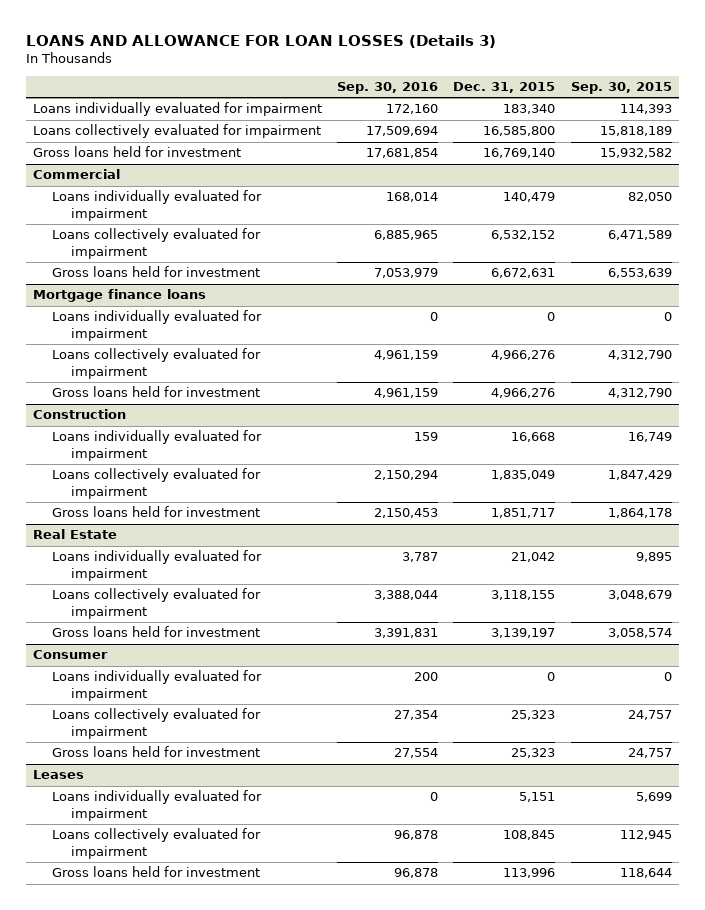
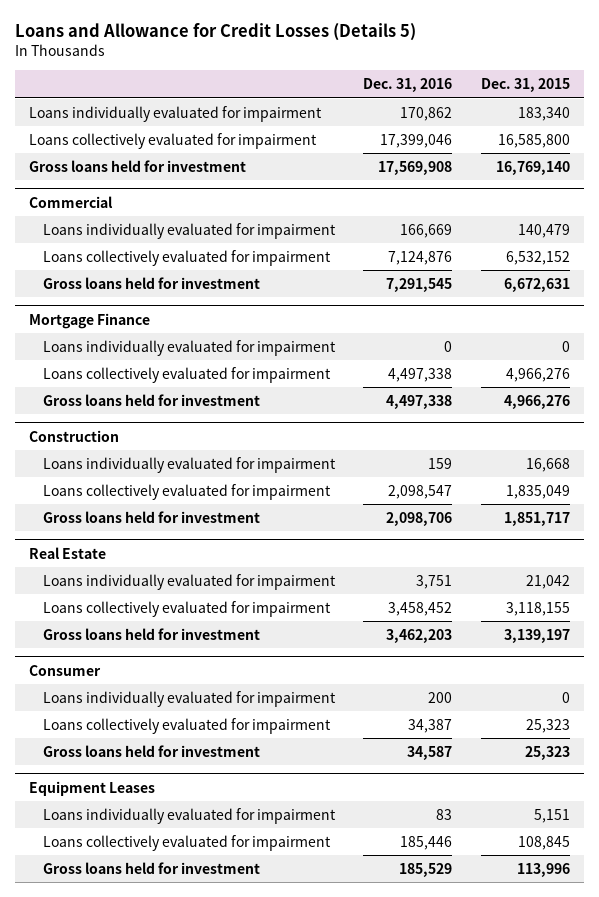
- LOANS AND ALLOWANCE FOR LOAN LOSSES (Details 3)
+ Loans and Allowance for Credit Losses (Details 5)
- | Sep. 30, 2016 | Dec. 31, 2015 | Sep. 30, 2015
+ | Dec. 31, 2016 | Dec. 31, 2015
- Mortgage finance loans
+ Mortgage Finance
- Leases
+ Equipment Leases

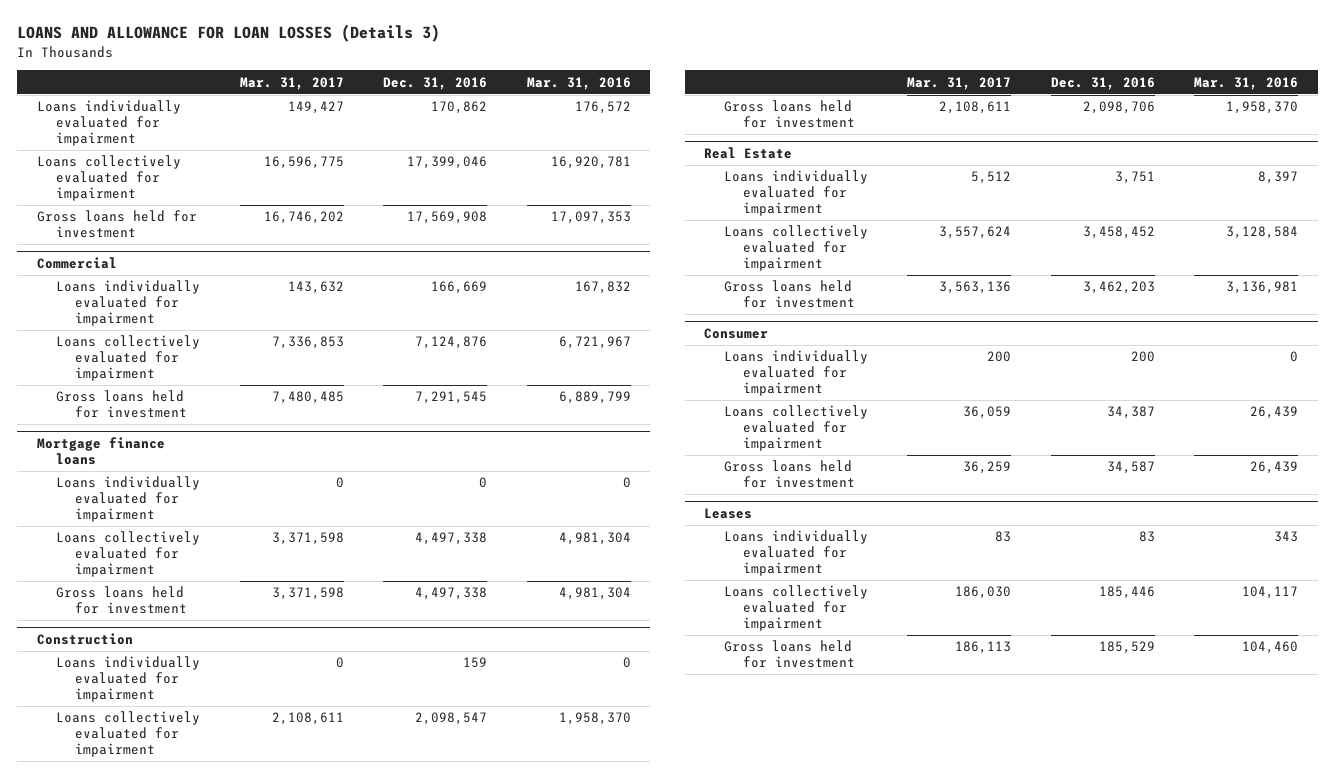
- Loans and Allowance for Credit Losses (Details 5)
+ LOANS AND ALLOWANCE FOR LOAN LOSSES (Details 3)
- | Dec. 31, 2016 | Dec. 31, 2015
+ | Mar. 31, 2017 | Dec. 31, 2016 | Mar. 31, 2016
- Mortgage Finance
+ Mortgage finance loans
- Equipment Leases
+ Leases

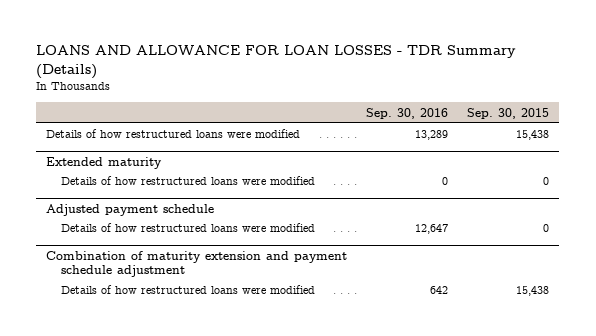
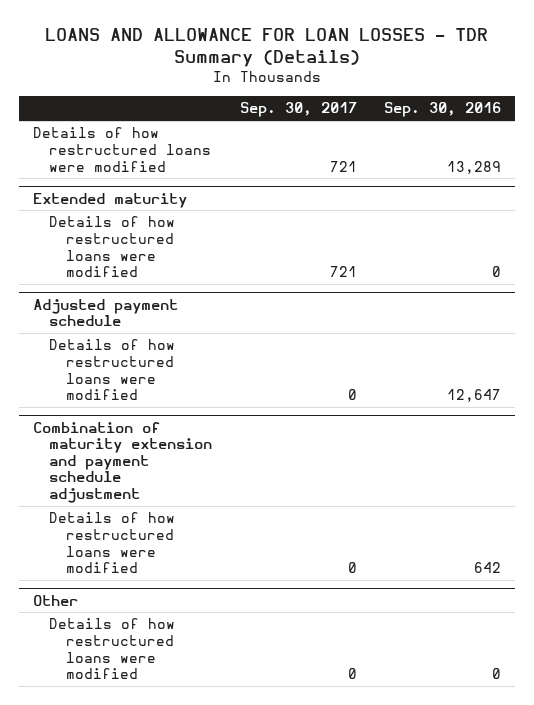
- | Sep. 30, 2016 | Sep. 30, 2015
+ | Sep. 30, 2017 | Sep. 30, 2016
+ Other
+ Details of how restructured loans were modified | 0 | 0

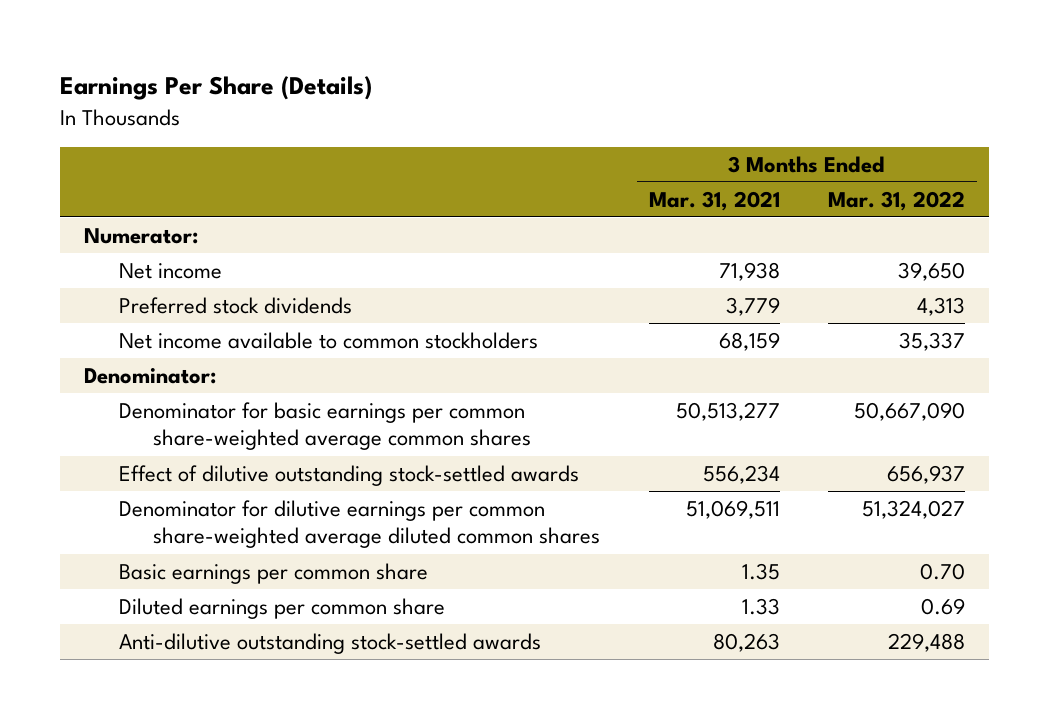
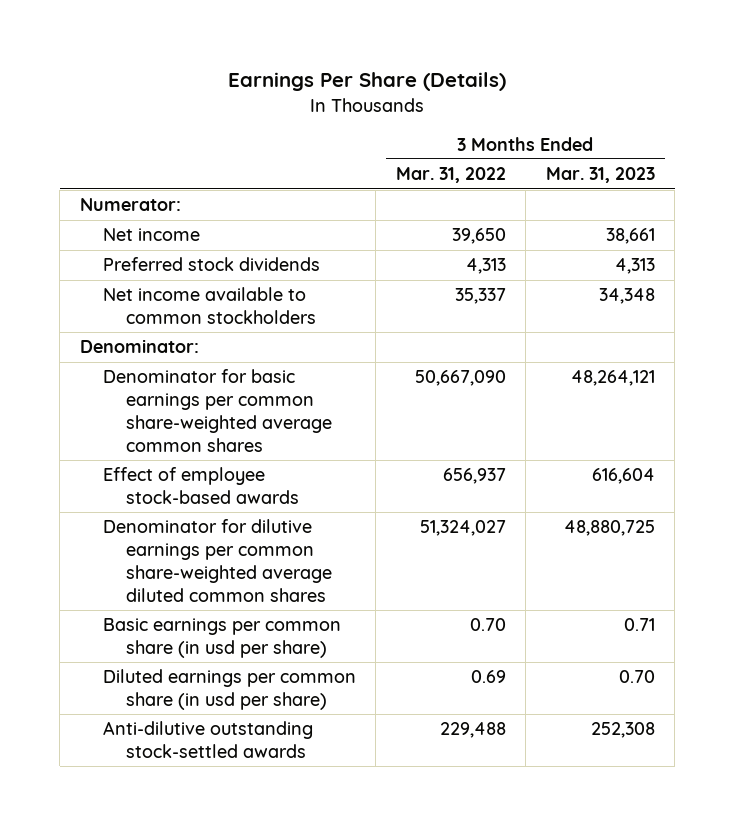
- | 3 Months Ended Mar. 31, 2021 | 3 Months Ended Mar. 31, 2022
+ | 3 Months Ended Mar. 31, 2022 | 3 Months Ended Mar. 31, 2023
- Effect of dilutive outstanding stock-settled awards | 556,234 | 656,937
+ Effect of employee stock-based awards | 656,937 | 616,604
- Basic earnings per common share | 1.35 | 0.70
- Diluted earnings per common share | 1.33 | 0.69
+ Basic earnings per common share (in usd per share) | 0.70 | 0.71
+ Diluted earnings per common share (in usd per share) | 0.69 | 0.70

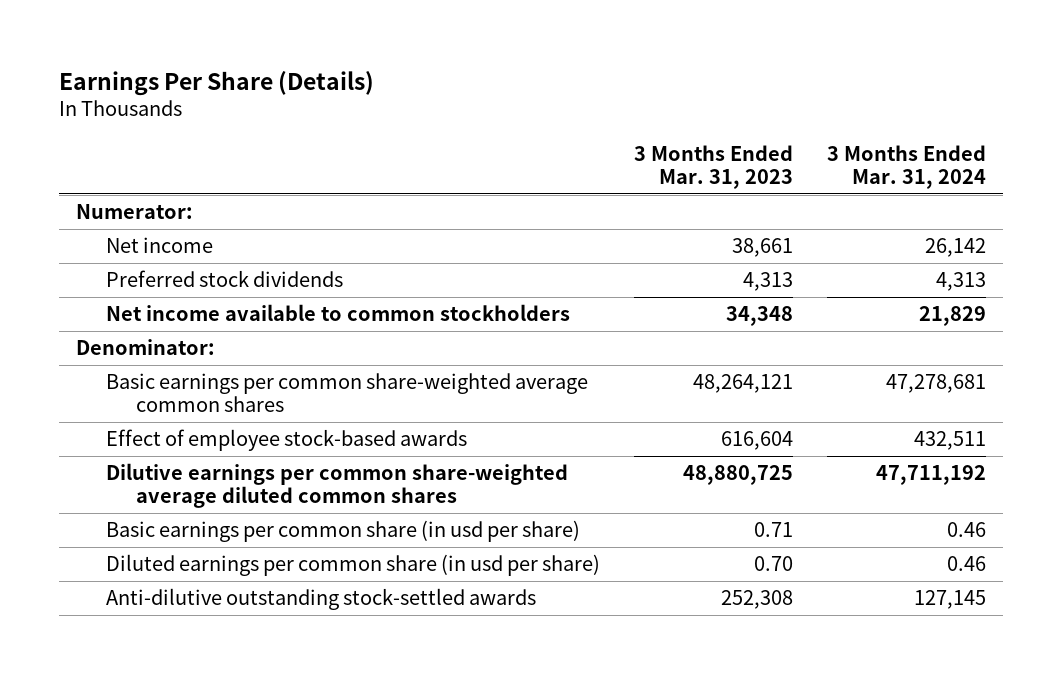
- | 3 Months Ended Mar. 31, 2022 | 3 Months Ended Mar. 31, 2023
+ | 3 Months Ended Mar. 31, 2023 | 3 Months Ended Mar. 31, 2024
- Denominator for basic earnings per common share-weighted average common shares | 50,667,090 | 48,264,121
+ Basic earnings per common share-weighted average common shares | 48,264,121 | 47,278,681
- Denominator for dilutive earnings per common share-weighted average diluted common shares | 51,324,027 | 48,880,725
+ Dilutive earnings per common share-weighted average diluted common shares | 48,880,725 | 47,711,192

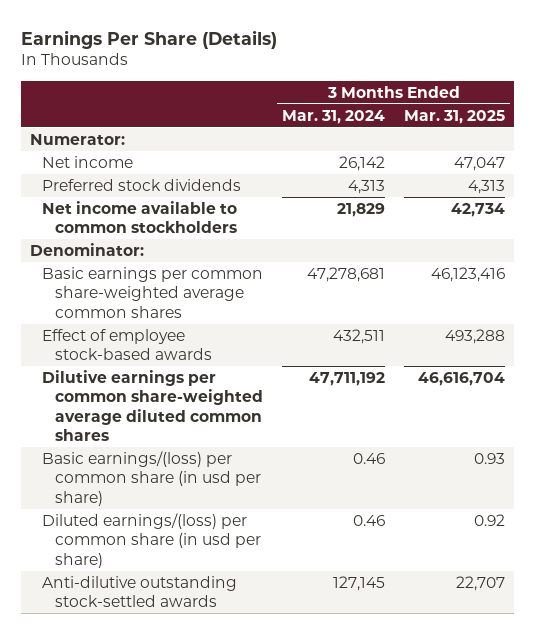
- | 3 Months Ended Mar. 31, 2023 | 3 Months Ended Mar. 31, 2024
+ | 3 Months Ended Mar. 31, 2024 | 3 Months Ended Mar. 31, 2025
- Basic earnings per common share (in usd per share) | 0.71 | 0.46
- Diluted earnings per common share (in usd per share) | 0.70 | 0.46
+ Basic earnings/(loss) per common share (in usd per share) | 0.46 | 0.93
+ Diluted earnings/(loss) per common share (in usd per share) | 0.46 | 0.92

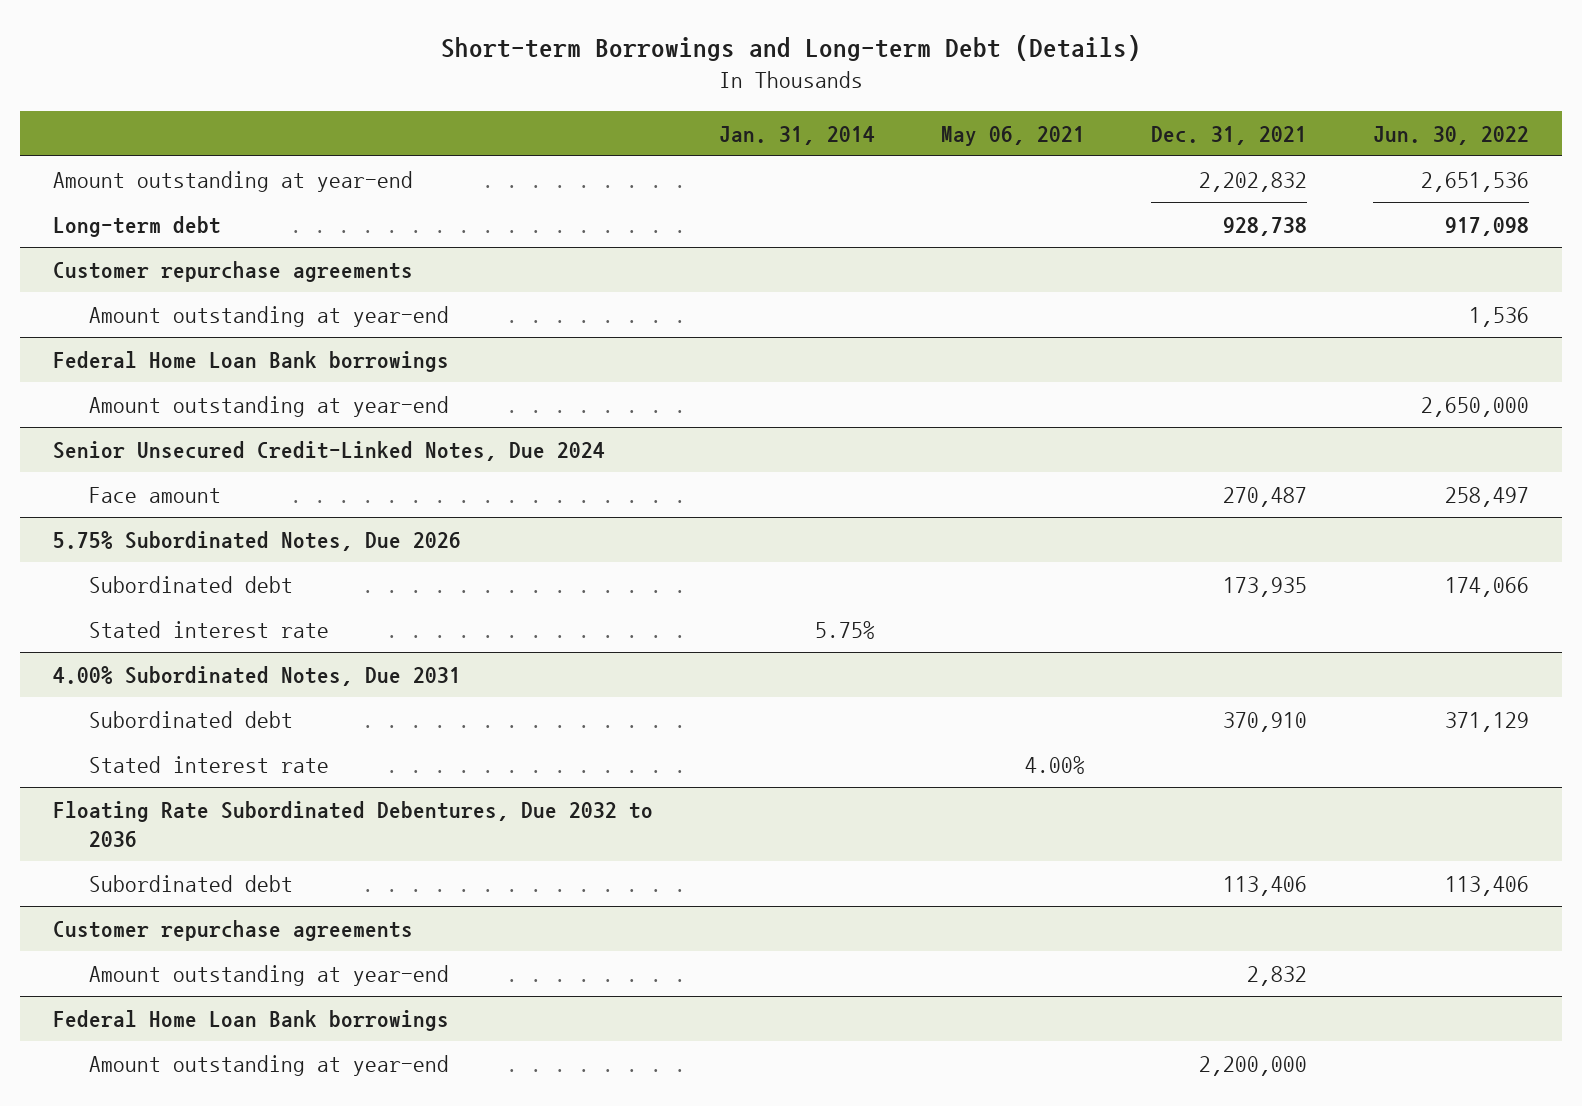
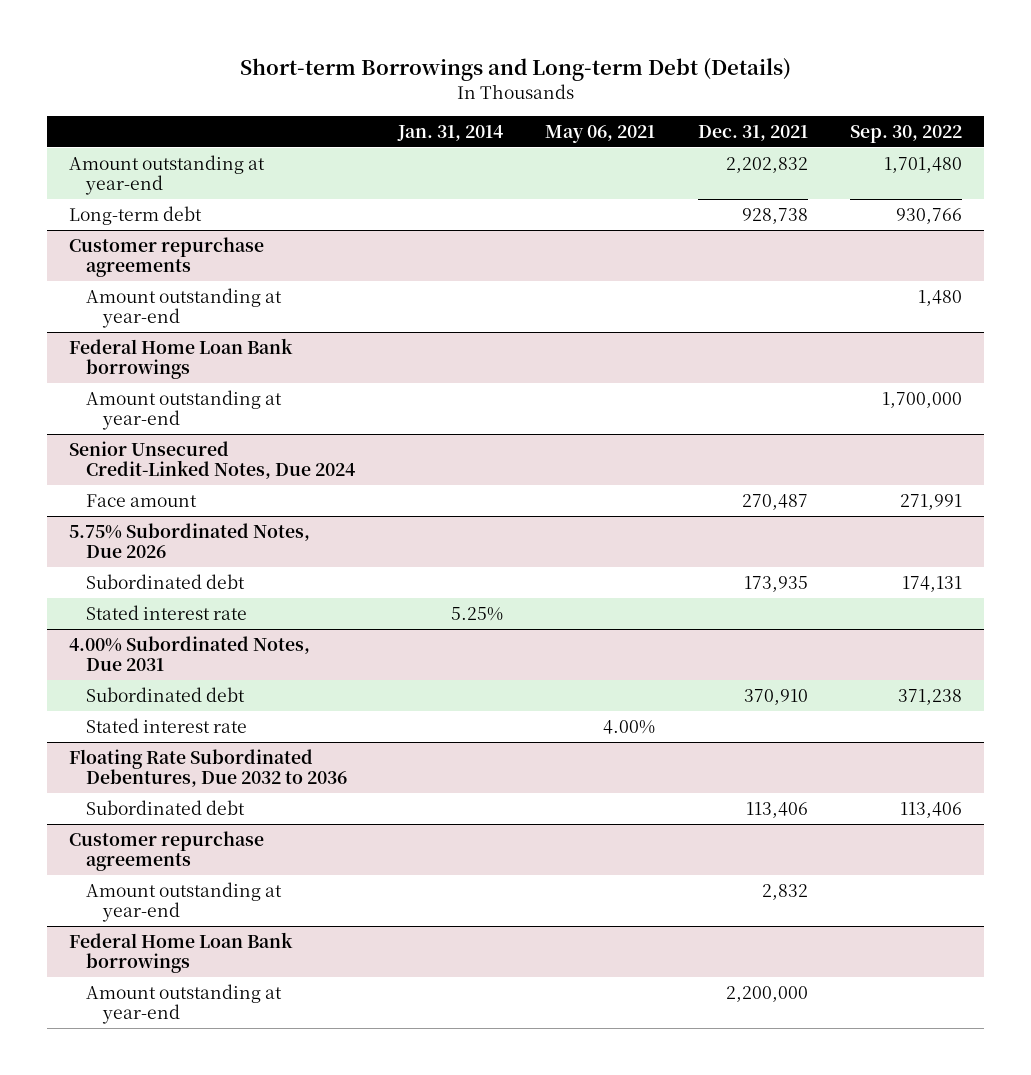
- | Jan. 31, 2014 | May 06, 2021 | Dec. 31, 2021 | Jun. 30, 2022
+ | Jan. 31, 2014 | May 06, 2021 | Dec. 31, 2021 | Sep. 30, 2022
@ 5.75% Subordinated Notes, Due 2026
- Stated interest rate | 5.75% | | |
+ Stated interest rate | 5.25% | | |

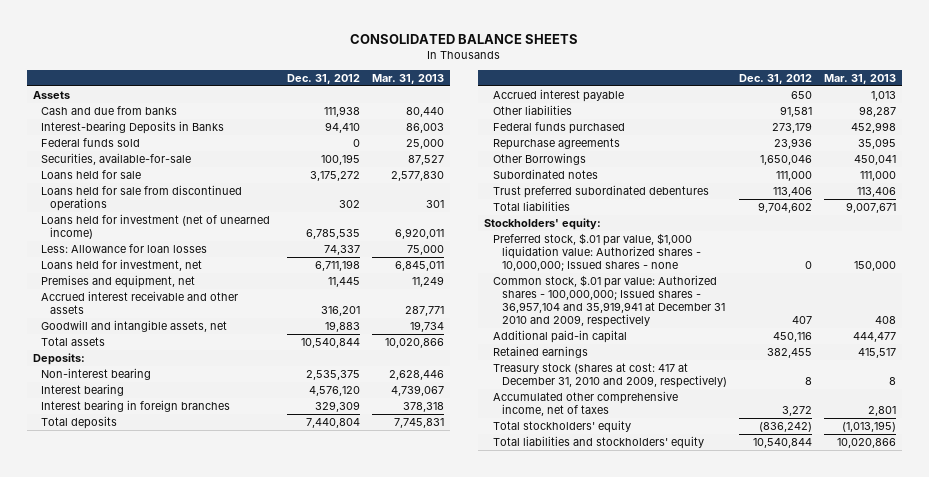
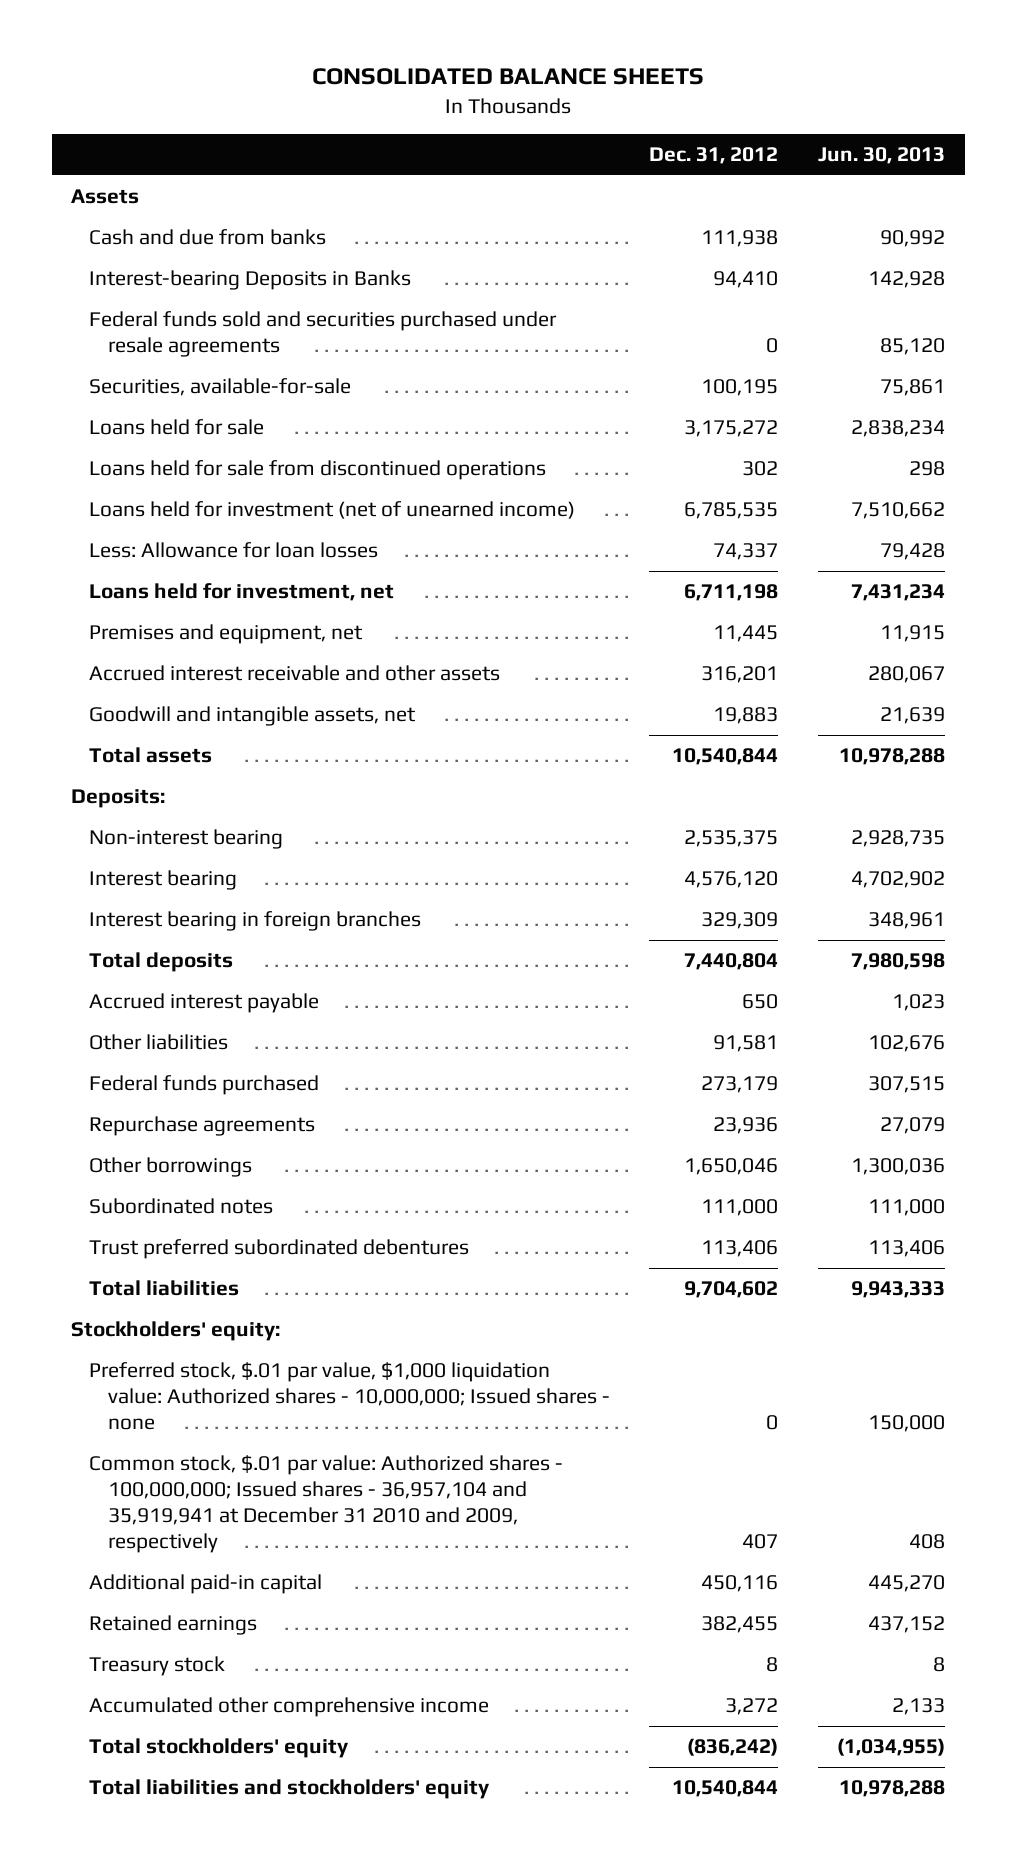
- | Dec. 31, 2012 | Mar. 31, 2013
+ | Dec. 31, 2012 | Jun. 30, 2013
- Federal funds sold | 0 | 25,000
+ Federal funds sold and securities purchased under resale agreements | 0 | 85,120
- Other Borrowings | 1,650,046 | 450,041
+ Other borrowings | 1,650,046 | 1,300,036
- Treasury stock (shares at cost: 417 at December 31, 2010 and 2009, respectively) | 8 | 8
- Accumulated other comprehensive income, net of taxes | 3,272 | 2,801
+ Treasury stock | 8 | 8
+ Accumulated other comprehensive income | 3,272 | 2,133

